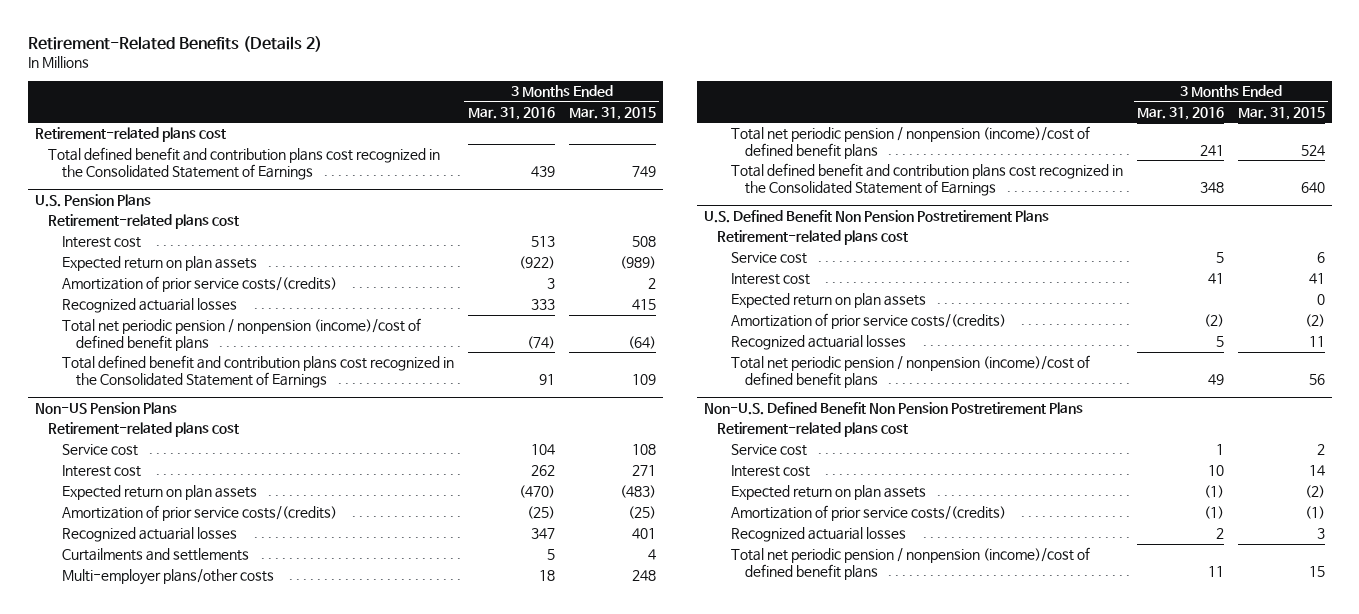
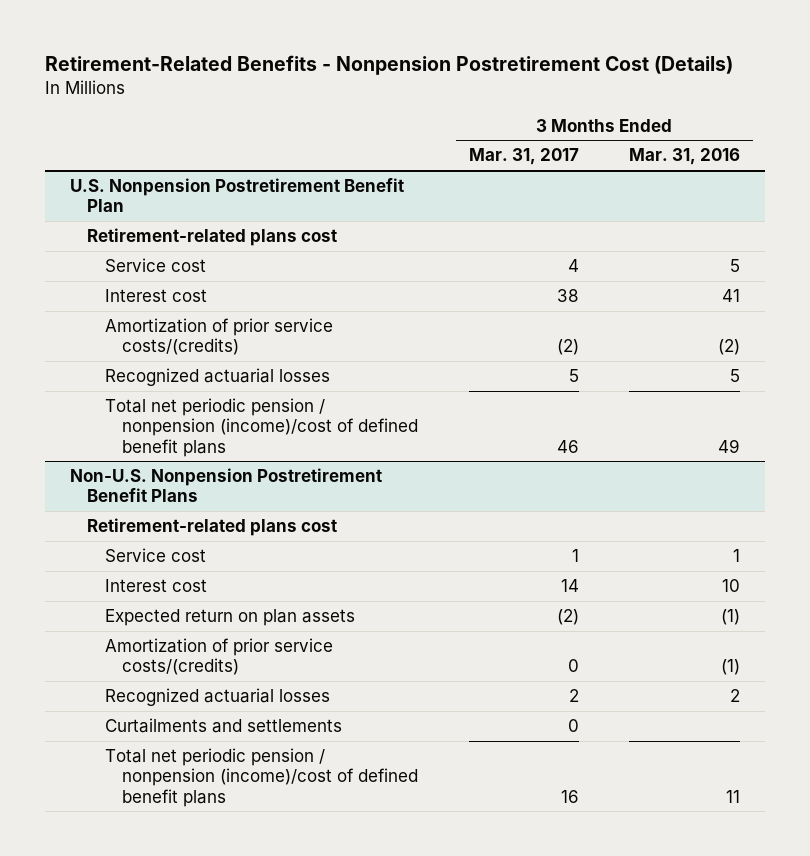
- Retirement-Related Benefits (Details 2)
+ Retirement-Related Benefits - Nonpension Postretirement Cost (Details)
- | 3 Months Ended Mar. 31, 2016 | 3 Months Ended Mar. 31, 2015
+ | 3 Months Ended Mar. 31, 2017 | 3 Months Ended Mar. 31, 2016
- Retirement-related plans cost
- Total defined benefit and contribution plans cost recognized in the Consolidated Statement of Earnings | 439 | 749
- U.S. Pension Plans
- Retirement-related plans cost
- Interest cost | 513 | 508
- Expected return on plan assets | (922) | (989)
- Amortization of prior service costs/(credits) | 3 | 2
- Recognized actuarial losses | 333 | 415
- Total net periodic pension / nonpension (income)/cost of defined benefit plans | (74) | (64)
- Total defined benefit and contribution plans cost recognized in the Consolidated Statement of Earnings | 91 | 109
- Non-US Pension Plans
- Retirement-related plans cost
- Service cost | 104 | 108
- Interest cost | 262 | 271
- Expected return on plan assets | (470) | (483)
- Amortization of prior service costs/(credits) | (25) | (25)
- Recognized actuarial losses | 347 | 401
- Curtailments and settlements | 5 | 4
- Multi-employer plans/other costs | 18 | 248
- Total net periodic pension / nonpension (income)/cost of defined benefit plans | 241 | 524
- Total defined benefit and contribution plans cost recognized in the Consolidated Statement of Earnings | 348 | 640
- U.S. Defined Benefit Non Pension Postretirement Plans
+ U.S. Nonpension Postretirement Benefit Plan
- Expected return on plan assets | | 0
- Non-U.S. Defined Benefit Non Pension Postretirement Plans
+ Non-U.S. Nonpension Postretirement Benefit Plans
+ Curtailments and settlements | 0 |

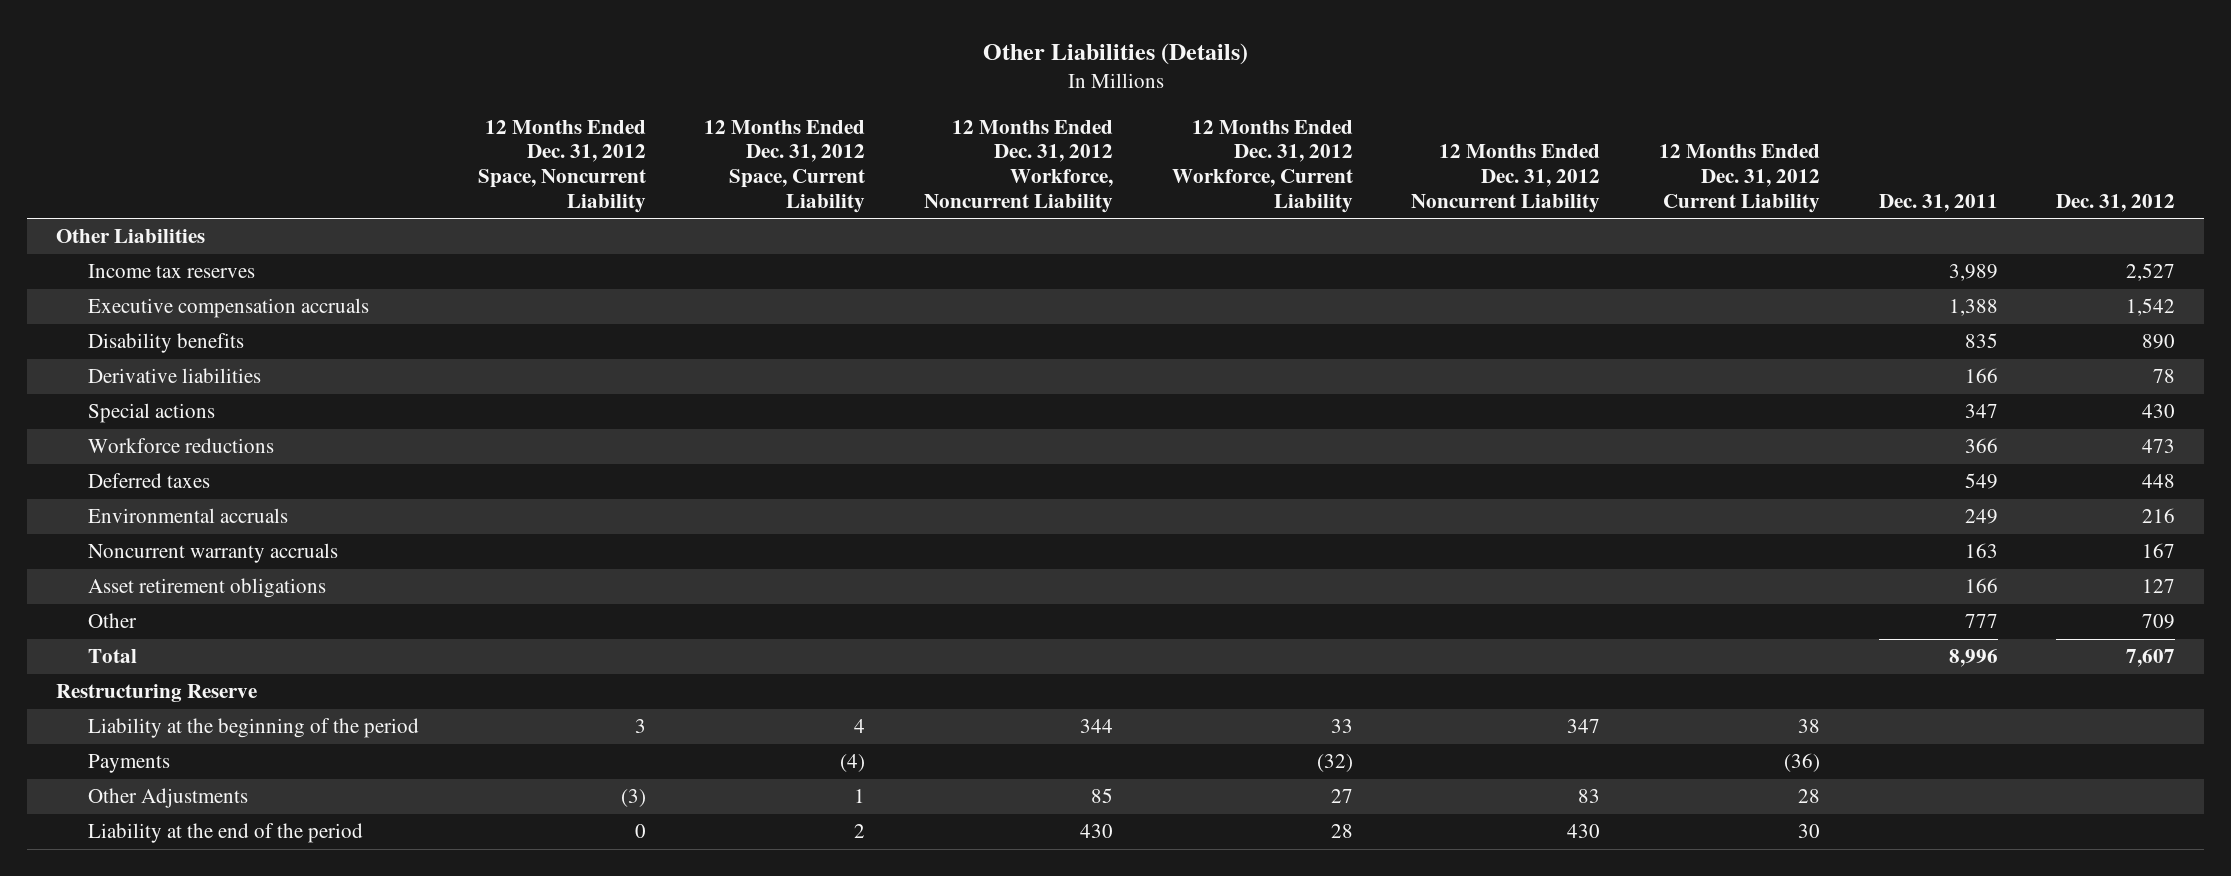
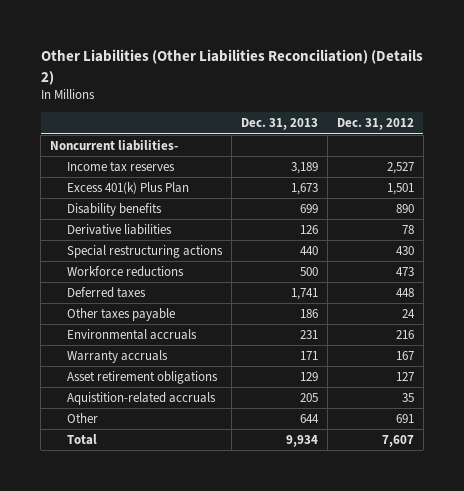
- Other Liabilities (Details)
+ Other Liabilities (Other Liabilities Reconciliation) (Details 2)
- | 12 Months Ended Dec. 31, 2012 Space, Noncurrent Liability | 12 Months Ended Dec. 31, 2012 Space, Current Liability | 12 Months Ended Dec. 31, 2012 Workforce, Noncurrent Liability | 12 Months Ended Dec. 31, 2012 Workforce, Current Liability | 12 Months Ended Dec. 31, 2012 Noncurrent Liability | 12 Months Ended Dec. 31, 2012 Current Liability | Dec. 31, 2011 | Dec. 31, 2012
+ | Dec. 31, 2013 | Dec. 31, 2012
- Other Liabilities
+ Noncurrent liabilities-
- Executive compensation accruals | | | | | | | 1,388 | 1,542
+ Excess 401(k) Plus Plan | 1,673 | 1,501
- Special actions | | | | | | | 347 | 430
+ Special restructuring actions | 440 | 430
+ Other taxes payable | 186 | 24
- Noncurrent warranty accruals | | | | | | | 163 | 167
+ Warranty accruals | 171 | 167
- Other | | | | | | | 777 | 709
+ Aquistition-related accruals | 205 | 35
+ Other | 644 | 691
- Restructuring Reserve
- Liability at the beginning of the period | 3 | 4 | 344 | 33 | 347 | 38 | |
- Payments | | (4) | | (32) | | (36) | |
- Other Adjustments | (3) | 1 | 85 | 27 | 83 | 28 | |
- Liability at the end of the period | 0 | 2 | 430 | 28 | 430 | 30 | |

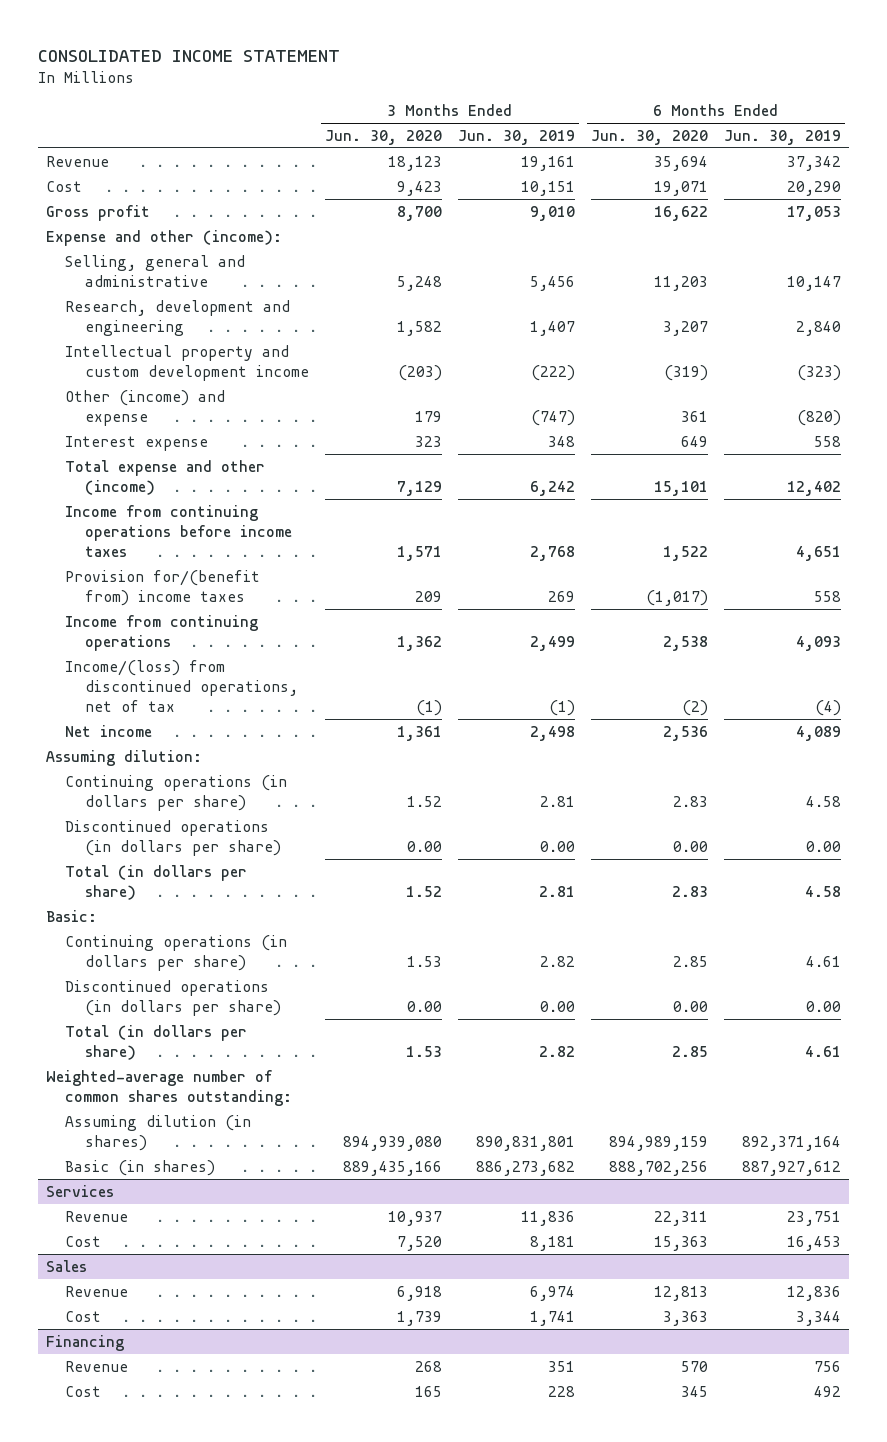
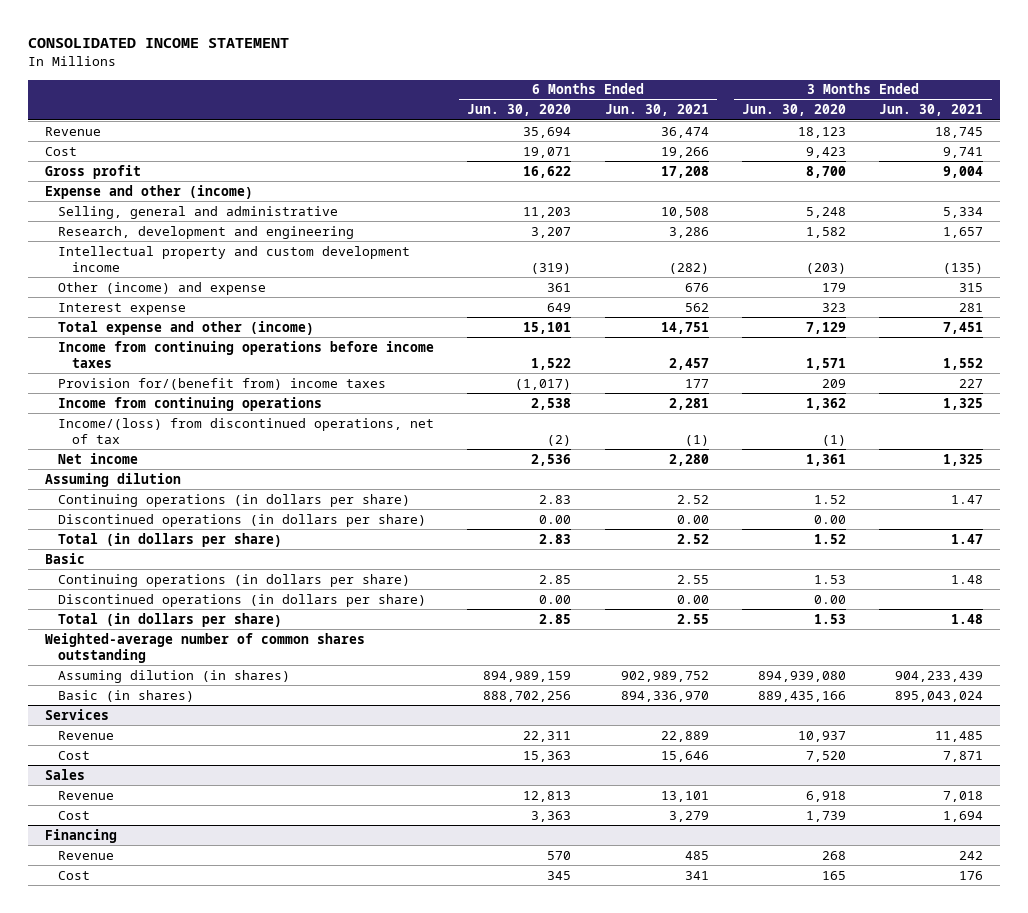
- | 3 Months Ended Jun. 30, 2020 | 3 Months Ended Jun. 30, 2019 | 6 Months Ended Jun. 30, 2020 | 6 Months Ended Jun. 30, 2019
+ | 6 Months Ended Jun. 30, 2020 | 6 Months Ended Jun. 30, 2021 | 3 Months Ended Jun. 30, 2020 | 3 Months Ended Jun. 30, 2021
- Expense and other (income):
+ Expense and other (income)
- Assuming dilution:
+ Assuming dilution
- Basic:
+ Basic
- Weighted-average number of common shares outstanding:
+ Weighted-average number of common shares outstanding

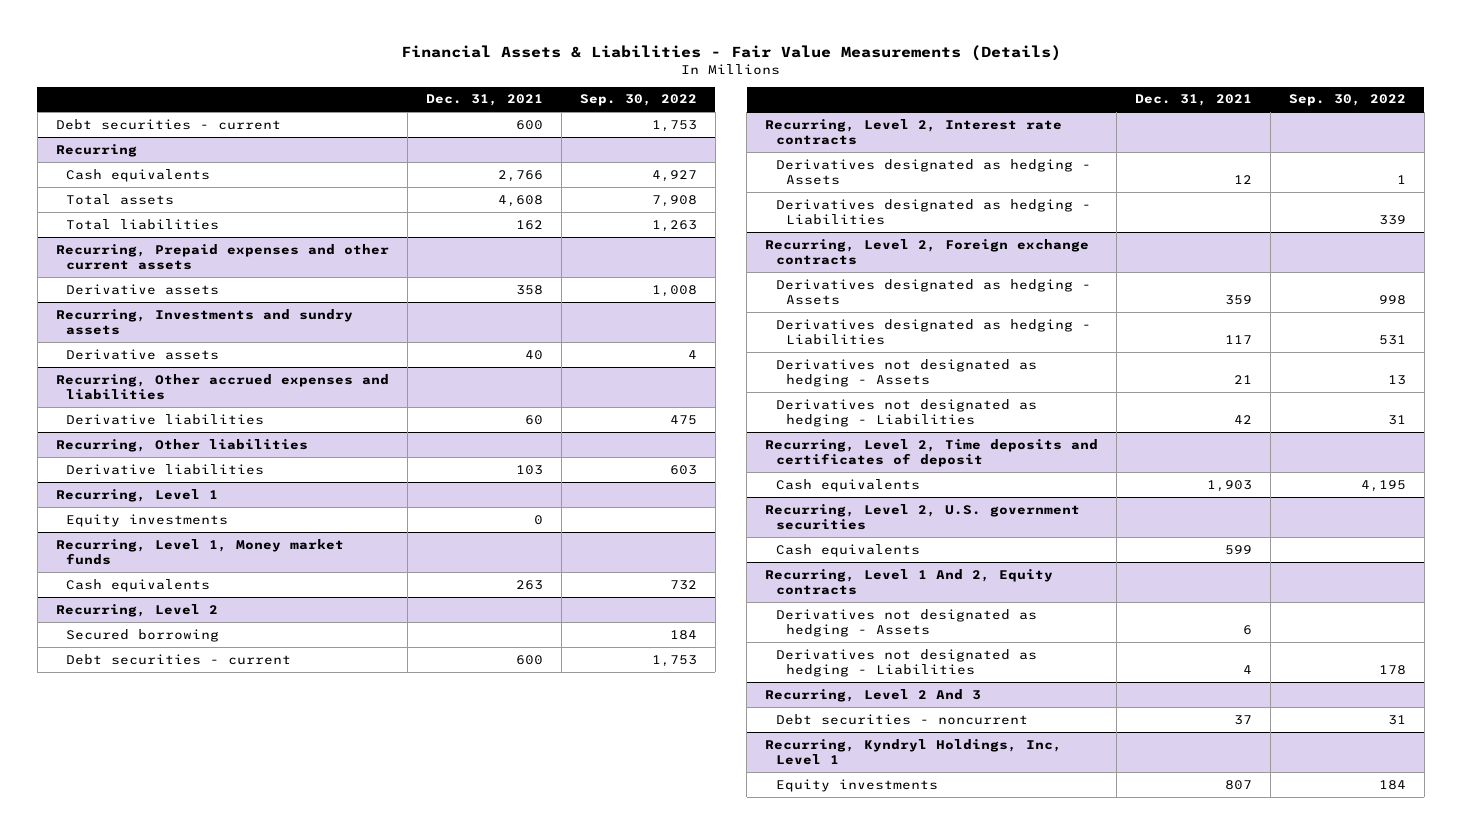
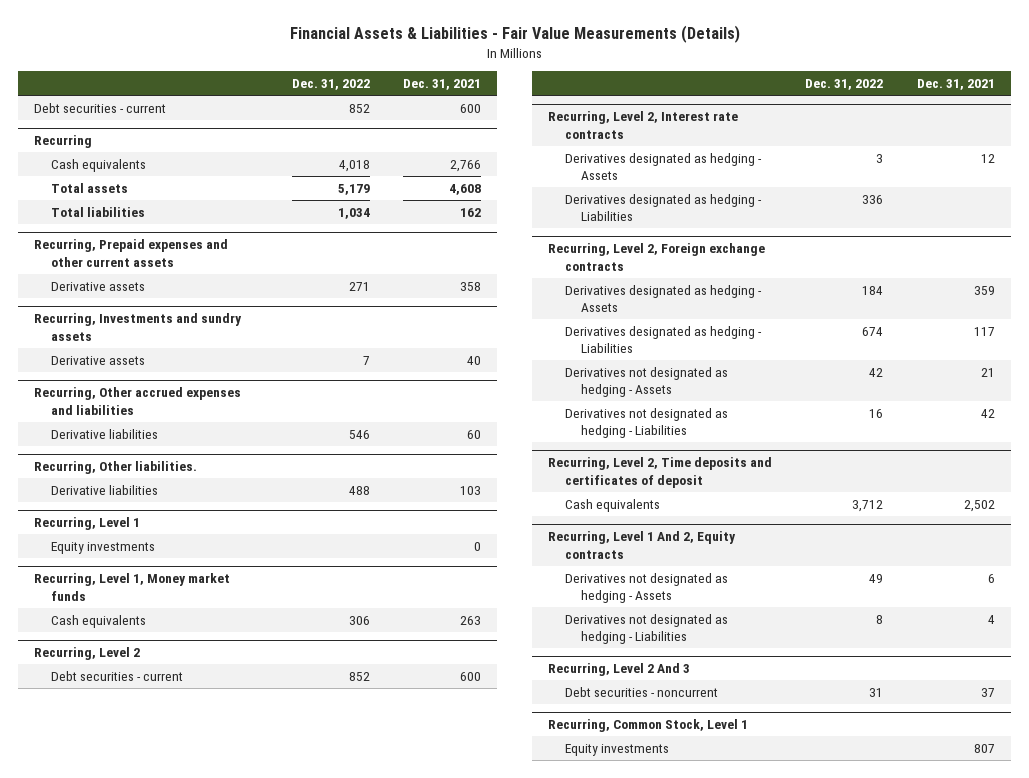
- | Dec. 31, 2021 | Sep. 30, 2022
+ | Dec. 31, 2022 | Dec. 31, 2021
- Recurring, Other liabilities
+ Recurring, Other liabilities.
@ Recurring, Level 2
- Secured borrowing | | 184
@ Recurring, Level 2, Time deposits and certificates of deposit
- Cash equivalents | 1,903 | 4,195
- Recurring, Level 2, U.S. government securities
- Cash equivalents | 599 |
@ Recurring, Level 2, Time deposits and certificates of deposit
+ Cash equivalents | 3,712 | 2,502
- Recurring, Kyndryl Holdings, Inc, Level 1
+ Recurring, Common Stock, Level 1

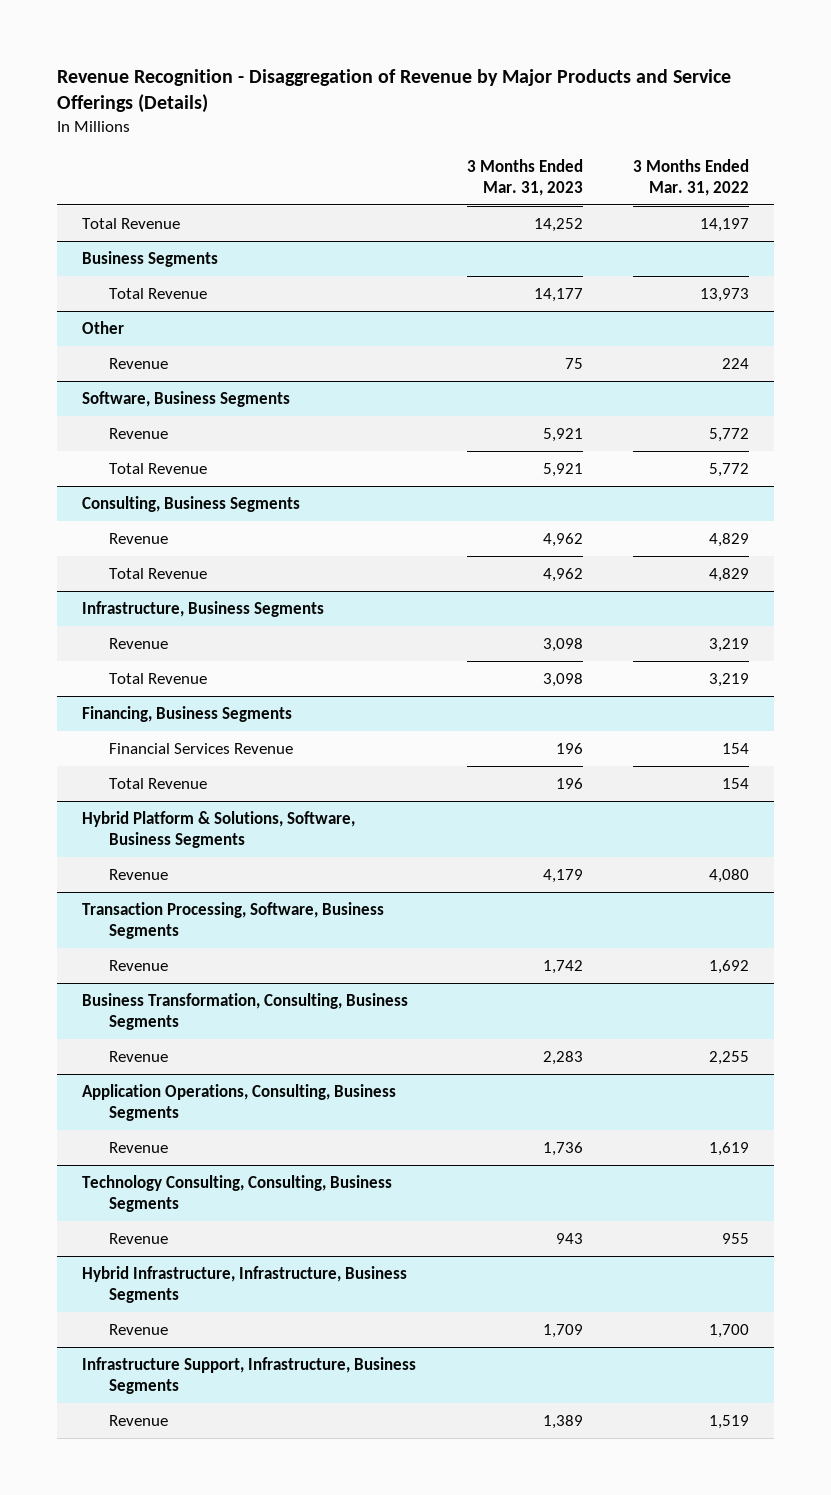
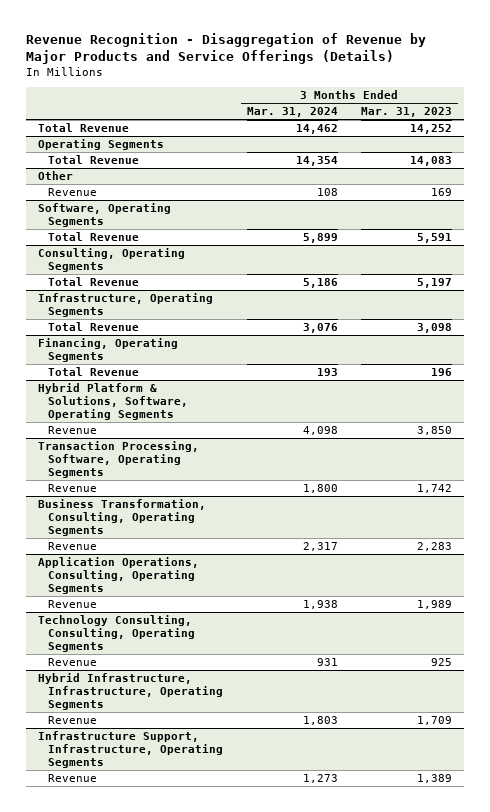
- | 3 Months Ended Mar. 31, 2023 | 3 Months Ended Mar. 31, 2022
+ | 3 Months Ended Mar. 31, 2024 | 3 Months Ended Mar. 31, 2023
- Business Segments
- Total Revenue | 14,177 | 13,973
+ Operating Segments
+ Total Revenue | 14,354 | 14,083
@ Other
- Revenue | 75 | 224
- Software, Business Segments
- Revenue | 5,921 | 5,772
- Total Revenue | 5,921 | 5,772
- Consulting, Business Segments
- Revenue | 4,962 | 4,829
- Total Revenue | 4,962 | 4,829
- Infrastructure, Business Segments
- Revenue | 3,098 | 3,219
@ Other
+ Revenue | 108 | 169
+ Software, Operating Segments
+ Total Revenue | 5,899 | 5,591
+ Consulting, Operating Segments
+ Total Revenue | 5,186 | 5,197
+ Infrastructure, Operating Segments
- Financing, Business Segments
- Financial Services Revenue | 196 | 154
+ Financing, Operating Segments
- Hybrid Platform & Solutions, Software, Business Segments
- Revenue | 4,179 | 4,080
- Transaction Processing, Software, Business Segments
+ Hybrid Platform & Solutions, Software, Operating Segments
+ Revenue | 4,098 | 3,850
+ Transaction Processing, Software, Operating Segments
- Business Transformation, Consulting, Business Segments
+ Business Transformation, Consulting, Operating Segments
- Application Operations, Consulting, Business Segments
- Revenue | 1,736 | 1,619
- Technology Consulting, Consulting, Business Segments
- Revenue | 943 | 955
- Hybrid Infrastructure, Infrastructure, Business Segments
+ Application Operations, Consulting, Operating Segments
+ Revenue | 1,938 | 1,989
+ Technology Consulting, Consulting, Operating Segments
+ Revenue | 931 | 925
+ Hybrid Infrastructure, Infrastructure, Operating Segments
- Infrastructure Support, Infrastructure, Business Segments
+ Infrastructure Support, Infrastructure, Operating Segments

